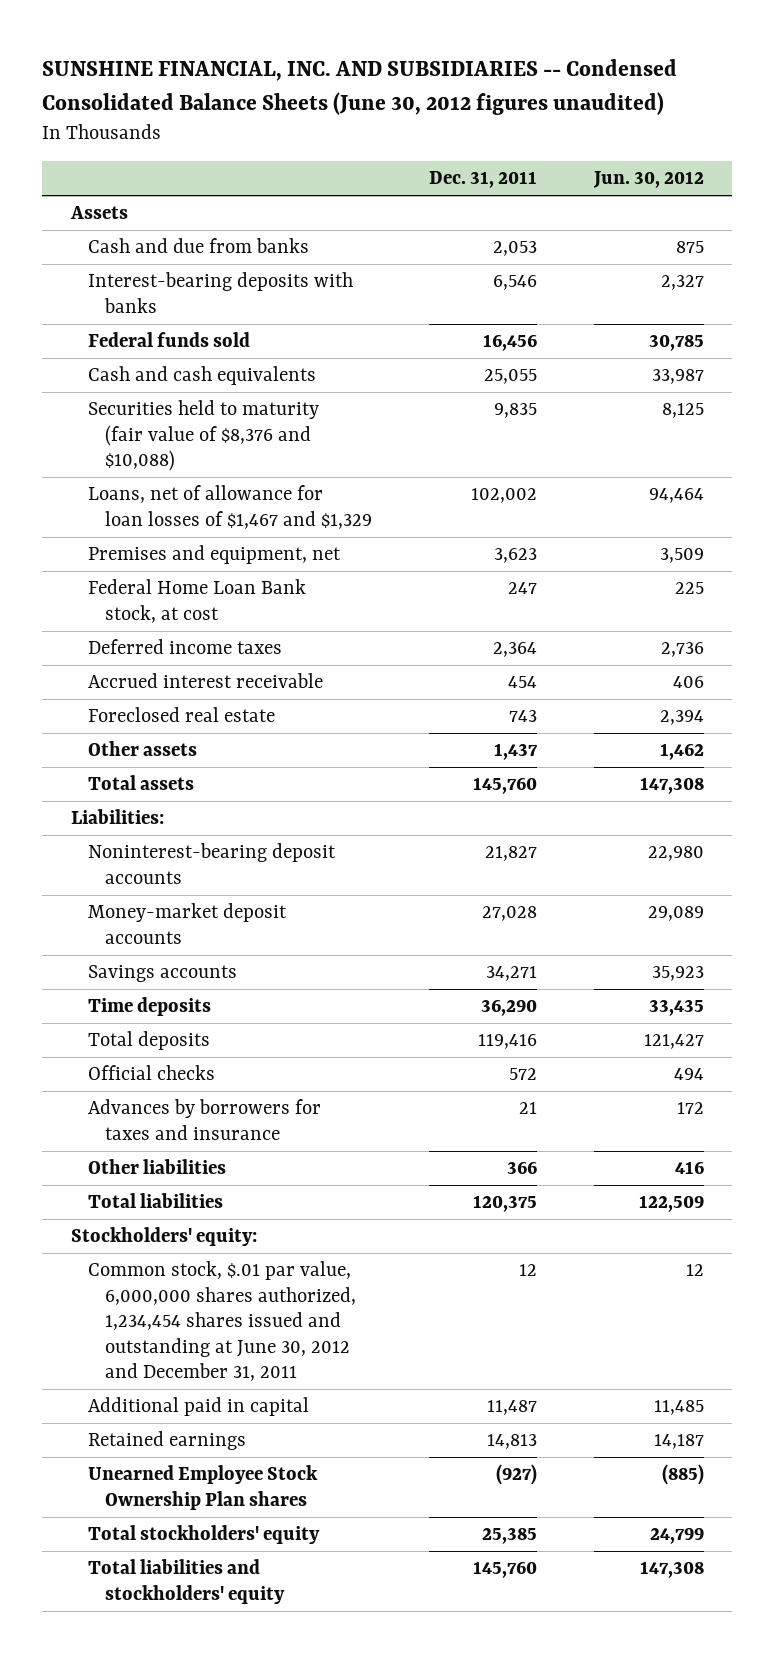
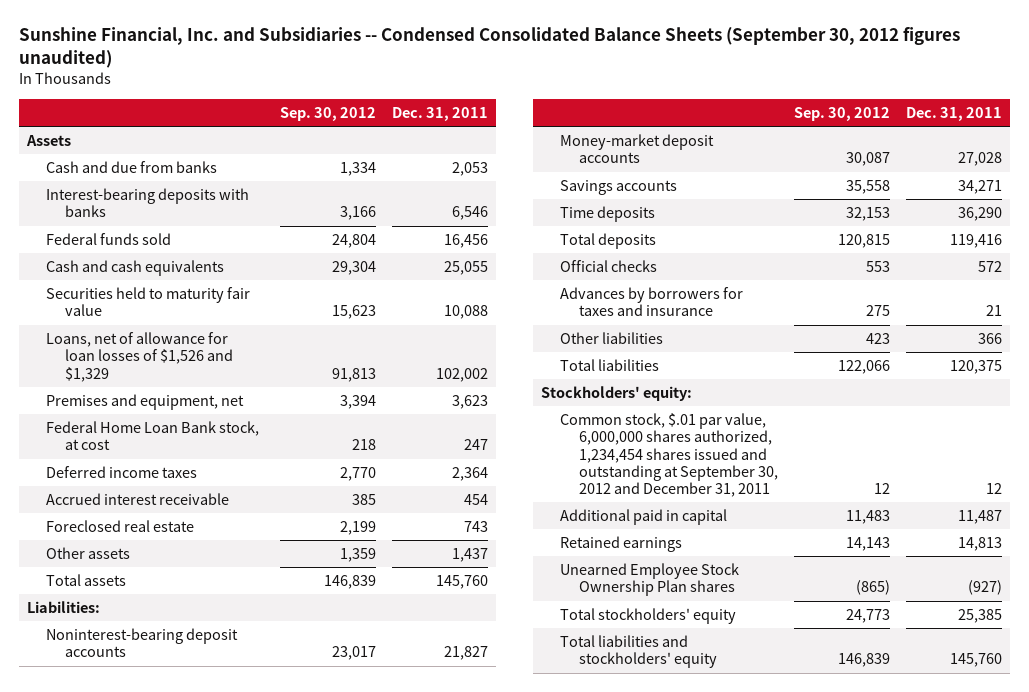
- SUNSHINE FINANCIAL, INC. AND SUBSIDIARIES -- Condensed Consolidated Balance Sheets (June 30, 2012 figures unaudited)
+ Sunshine Financial, Inc. and Subsidiaries -- Condensed Consolidated Balance Sheets (September 30, 2012 figures unaudited)
- | Dec. 31, 2011 | Jun. 30, 2012
+ | Sep. 30, 2012 | Dec. 31, 2011
- Securities held to maturity (fair value of $8,376 and $10,088) | 9,835 | 8,125
- Loans, net of allowance for loan losses of $1,467 and $1,329 | 102,002 | 94,464
+ Securities held to maturity fair value | 15,623 | 10,088
+ Loans, net of allowance for loan losses of $1,526 and $1,329 | 91,813 | 102,002
- Common stock, $.01 par value, 6,000,000 shares authorized, 1,234,454 shares issued and outstanding at June 30, 2012 and December 31, 2011 | 12 | 12
+ Common stock, $.01 par value, 6,000,000 shares authorized, 1,234,454 shares issued and outstanding at September 30, 2012 and December 31, 2011 | 12 | 12

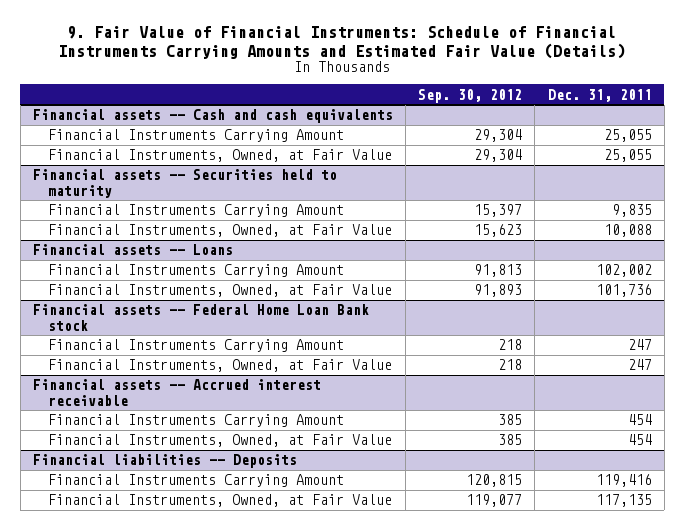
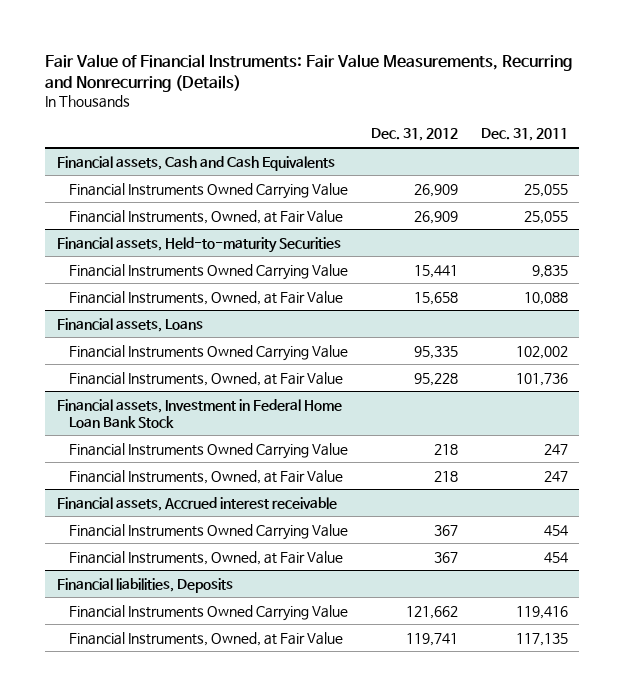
- 9. Fair Value of Financial Instruments: Schedule of Financial Instruments Carrying Amounts and Estimated Fair Value (Details)
+ Fair Value of Financial Instruments: Fair Value Measurements, Recurring and Nonrecurring (Details)
- | Sep. 30, 2012 | Dec. 31, 2011
+ | Dec. 31, 2012 | Dec. 31, 2011
- Financial assets -- Cash and cash equivalents
- Financial Instruments Carrying Amount | 29,304 | 25,055
+ Financial assets, Cash and Cash Equivalents
+ Financial Instruments Owned Carrying Value | 26,909 | 25,055
- Financial assets -- Securities held to maturity
- Financial Instruments Carrying Amount | 15,397 | 9,835
+ Financial assets, Held-to-maturity Securities
+ Financial Instruments Owned Carrying Value | 15,441 | 9,835
- Financial assets -- Loans
- Financial Instruments Carrying Amount | 91,813 | 102,002
+ Financial assets, Loans
+ Financial Instruments Owned Carrying Value | 95,335 | 102,002
- Financial assets -- Federal Home Loan Bank stock
- Financial Instruments Carrying Amount | 218 | 247
+ Financial assets, Investment in Federal Home Loan Bank Stock
+ Financial Instruments Owned Carrying Value | 218 | 247
- Financial assets -- Accrued interest receivable
- Financial Instruments Carrying Amount | 385 | 454
+ Financial assets, Accrued interest receivable
+ Financial Instruments Owned Carrying Value | 367 | 454
- Financial liabilities -- Deposits
- Financial Instruments Carrying Amount | 120,815 | 119,416
+ Financial liabilities, Deposits
+ Financial Instruments Owned Carrying Value | 121,662 | 119,416

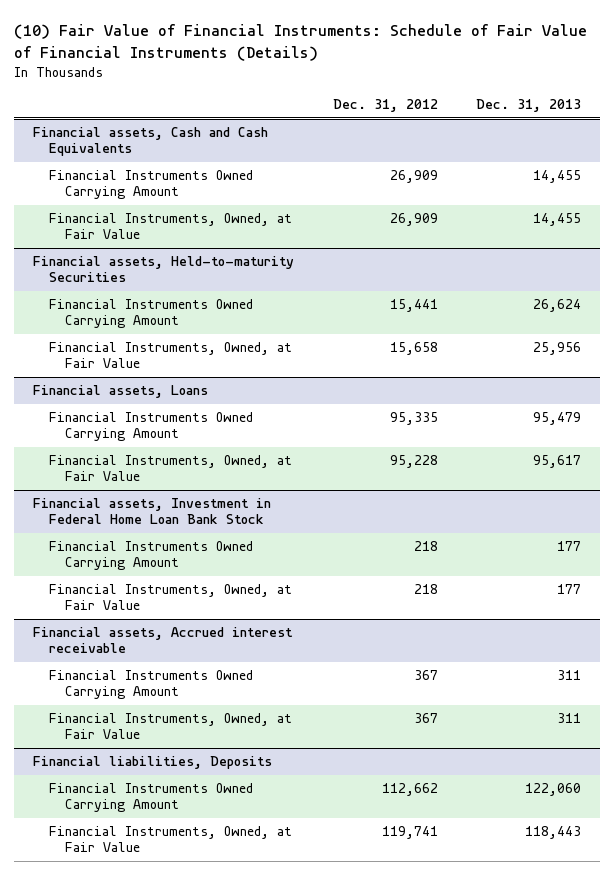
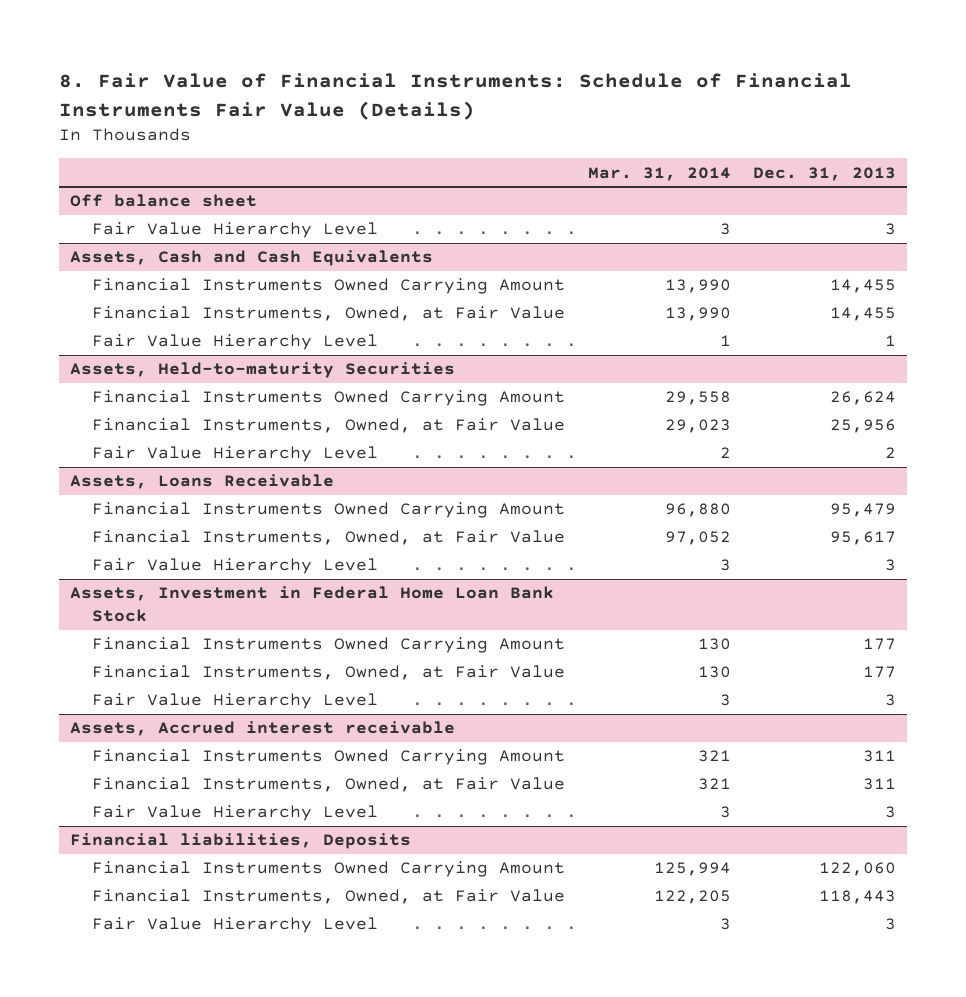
- (10) Fair Value of Financial Instruments: Schedule of Fair Value of Financial Instruments (Details)
+ 8. Fair Value of Financial Instruments: Schedule of Financial Instruments Fair Value (Details)
- | Dec. 31, 2012 | Dec. 31, 2013
+ | Mar. 31, 2014 | Dec. 31, 2013
- Financial assets, Cash and Cash Equivalents
+ Off balance sheet
+ Fair Value Hierarchy Level | 3 | 3
+ Assets, Cash and Cash Equivalents
- Financial assets, Held-to-maturity Securities
+ Fair Value Hierarchy Level | 1 | 1
+ Assets, Held-to-maturity Securities
- Financial assets, Loans
+ Fair Value Hierarchy Level | 2 | 2
+ Assets, Loans Receivable
- Financial assets, Investment in Federal Home Loan Bank Stock
+ Fair Value Hierarchy Level | 3 | 3
+ Assets, Investment in Federal Home Loan Bank Stock
- Financial assets, Accrued interest receivable
+ Fair Value Hierarchy Level | 3 | 3
+ Assets, Accrued interest receivable
+ Fair Value Hierarchy Level | 3 | 3
@ Financial liabilities, Deposits
+ Fair Value Hierarchy Level | 3 | 3

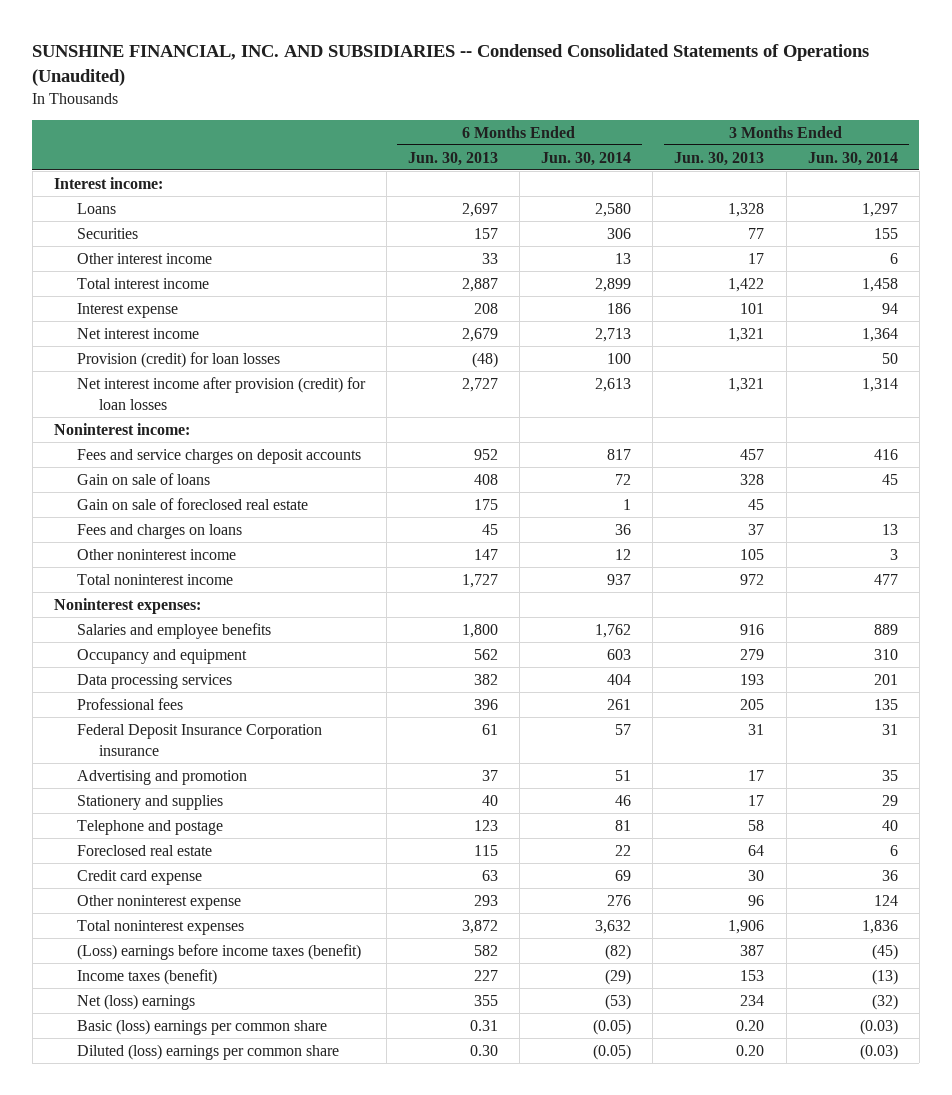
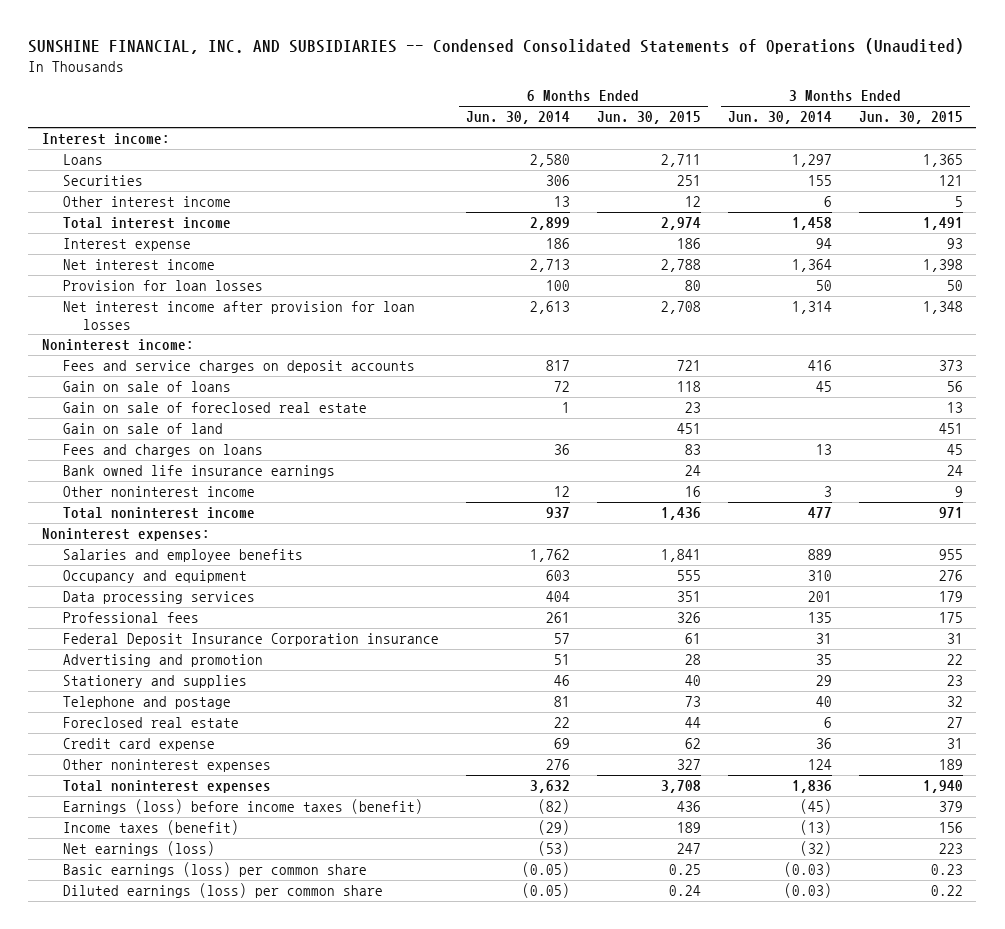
- | 6 Months Ended Jun. 30, 2013 | 6 Months Ended Jun. 30, 2014 | 3 Months Ended Jun. 30, 2013 | 3 Months Ended Jun. 30, 2014
+ | 6 Months Ended Jun. 30, 2014 | 6 Months Ended Jun. 30, 2015 | 3 Months Ended Jun. 30, 2014 | 3 Months Ended Jun. 30, 2015
- Provision (credit) for loan losses | (48) | 100 | | 50
- Net interest income after provision (credit) for loan losses | 2,727 | 2,613 | 1,321 | 1,314
+ Provision for loan losses | 100 | 80 | 50 | 50
+ Net interest income after provision for loan losses | 2,613 | 2,708 | 1,314 | 1,348
+ Gain on sale of land | | 451 | | 451
+ Bank owned life insurance earnings | | 24 | | 24
- Other noninterest expense | 293 | 276 | 96 | 124
+ Other noninterest expenses | 276 | 327 | 124 | 189
- (Loss) earnings before income taxes (benefit) | 582 | (82) | 387 | (45)
+ Earnings (loss) before income taxes (benefit) | (82) | 436 | (45) | 379
- Net (loss) earnings | 355 | (53) | 234 | (32)
- Basic (loss) earnings per common share | 0.31 | (0.05) | 0.20 | (0.03)
- Diluted (loss) earnings per common share | 0.30 | (0.05) | 0.20 | (0.03)
+ Net earnings (loss) | (53) | 247 | (32) | 223
+ Basic earnings (loss) per common share | (0.05) | 0.25 | (0.03) | 0.23
+ Diluted earnings (loss) per common share | (0.05) | 0.24 | (0.03) | 0.22

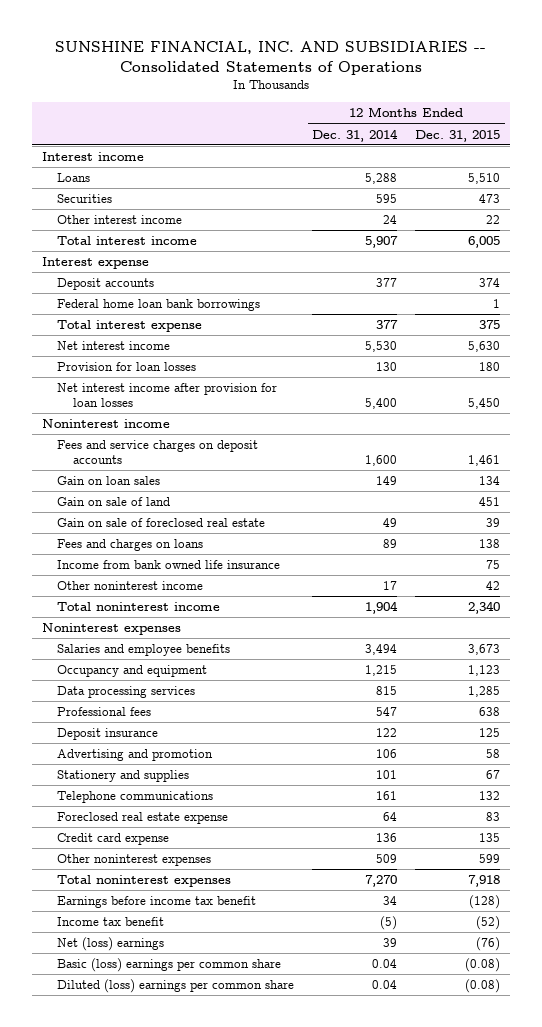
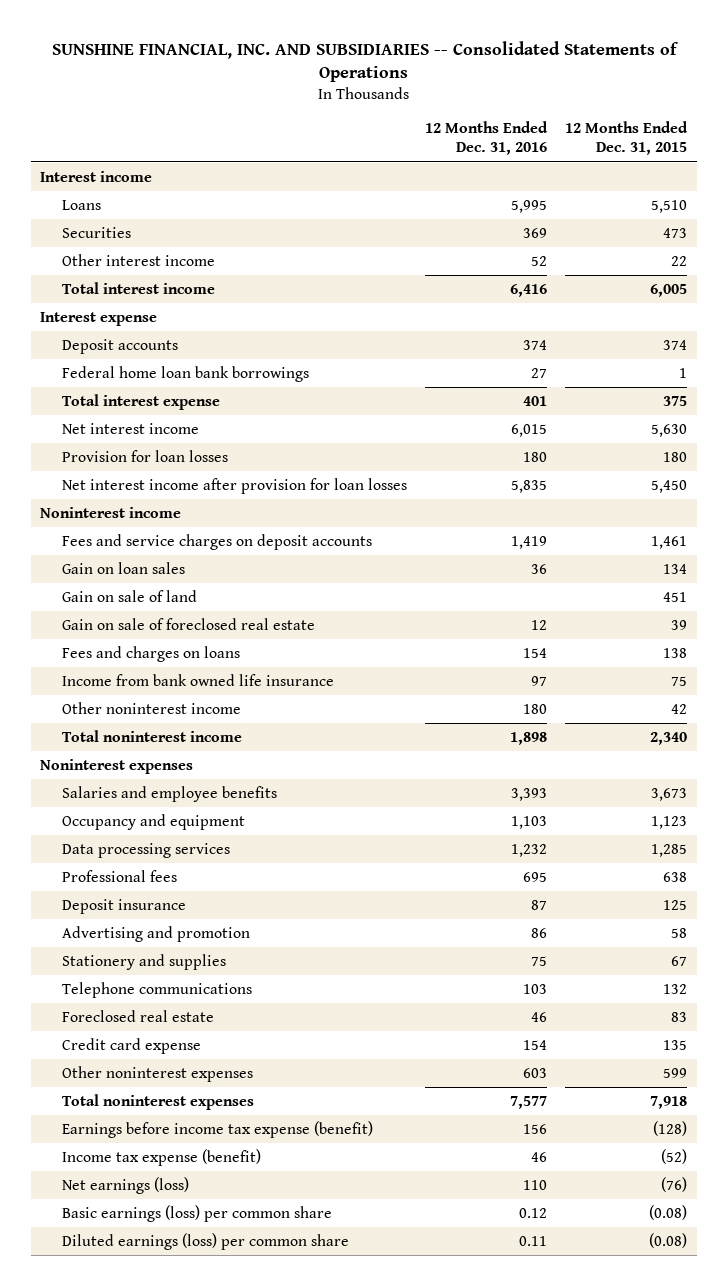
- | 12 Months Ended Dec. 31, 2014 | 12 Months Ended Dec. 31, 2015
+ | 12 Months Ended Dec. 31, 2016 | 12 Months Ended Dec. 31, 2015
- Foreclosed real estate expense | 64 | 83
+ Foreclosed real estate | 46 | 83
- Earnings before income tax benefit | 34 | (128)
- Income tax benefit | (5) | (52)
- Net (loss) earnings | 39 | (76)
- Basic (loss) earnings per common share | 0.04 | (0.08)
- Diluted (loss) earnings per common share | 0.04 | (0.08)
+ Earnings before income tax expense (benefit) | 156 | (128)
+ Income tax expense (benefit) | 46 | (52)
+ Net earnings (loss) | 110 | (76)
+ Basic earnings (loss) per common share | 0.12 | (0.08)
+ Diluted earnings (loss) per common share | 0.11 | (0.08)

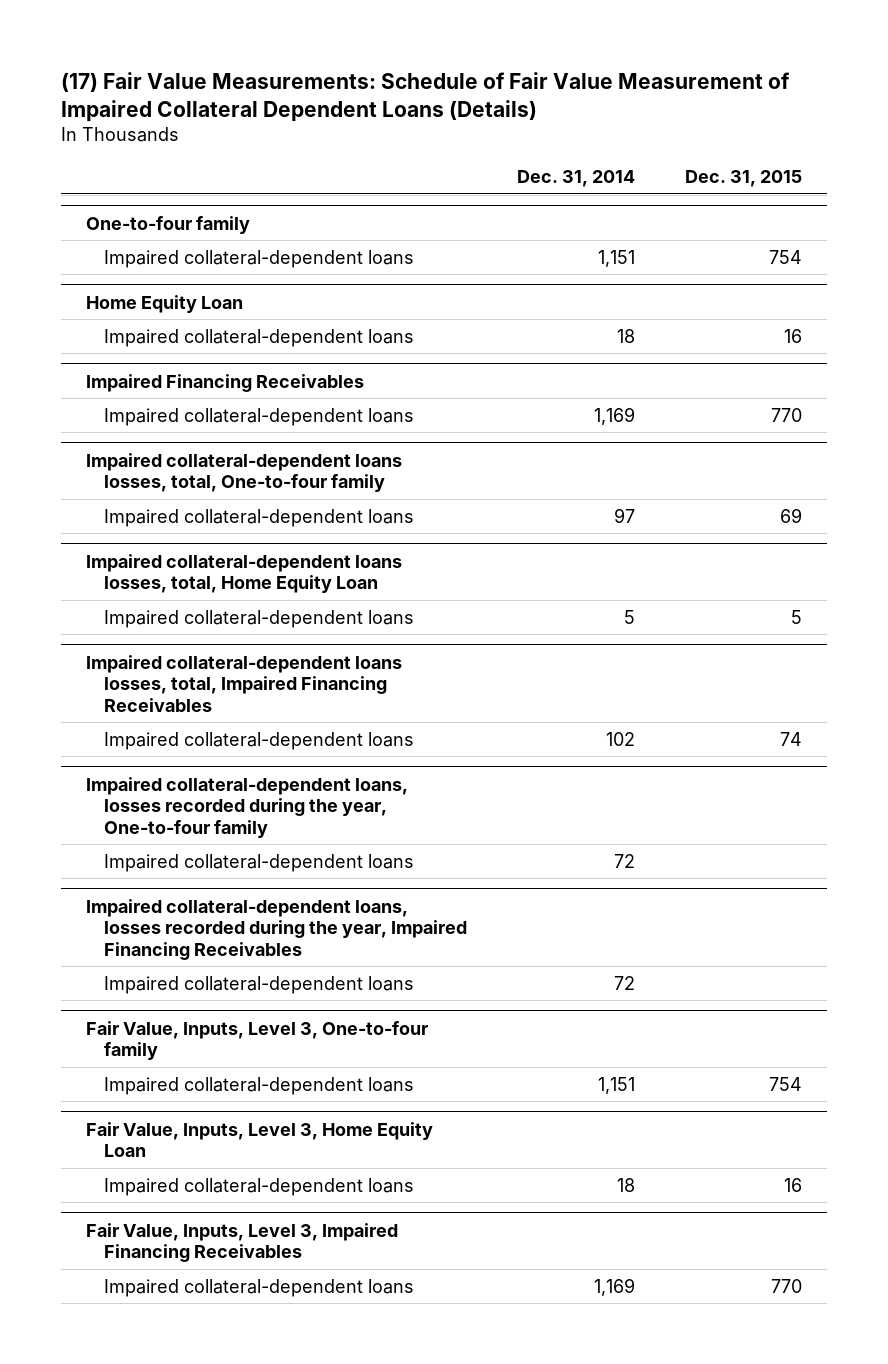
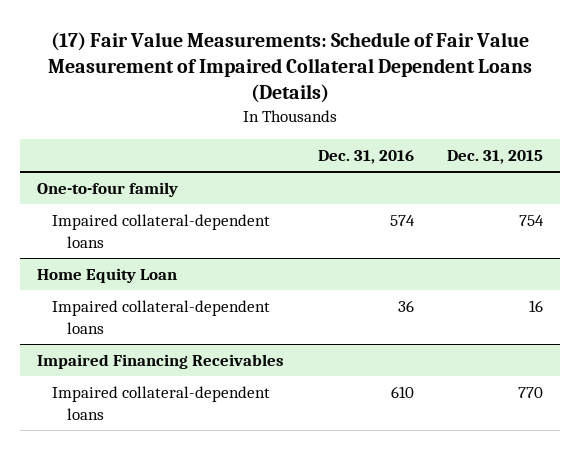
- | Dec. 31, 2014 | Dec. 31, 2015
+ | Dec. 31, 2016 | Dec. 31, 2015
- Impaired collateral-dependent loans losses, total, One-to-four family
- Impaired collateral-dependent loans | 97 | 69
- Impaired collateral-dependent loans losses, total, Home Equity Loan
- Impaired collateral-dependent loans | 5 | 5
- Impaired collateral-dependent loans losses, total, Impaired Financing Receivables
- Impaired collateral-dependent loans | 102 | 74
- Impaired collateral-dependent loans, losses recorded during the year, One-to-four family
- Impaired collateral-dependent loans | 72 |
- Impaired collateral-dependent loans, losses recorded during the year, Impaired Financing Receivables
- Impaired collateral-dependent loans | 72 |
- Fair Value, Inputs, Level 3, One-to-four family
- Impaired collateral-dependent loans | 1,151 | 754
- Fair Value, Inputs, Level 3, Home Equity Loan
- Impaired collateral-dependent loans | 18 | 16
- Fair Value, Inputs, Level 3, Impaired Financing Receivables
- Impaired collateral-dependent loans | 1,169 | 770

